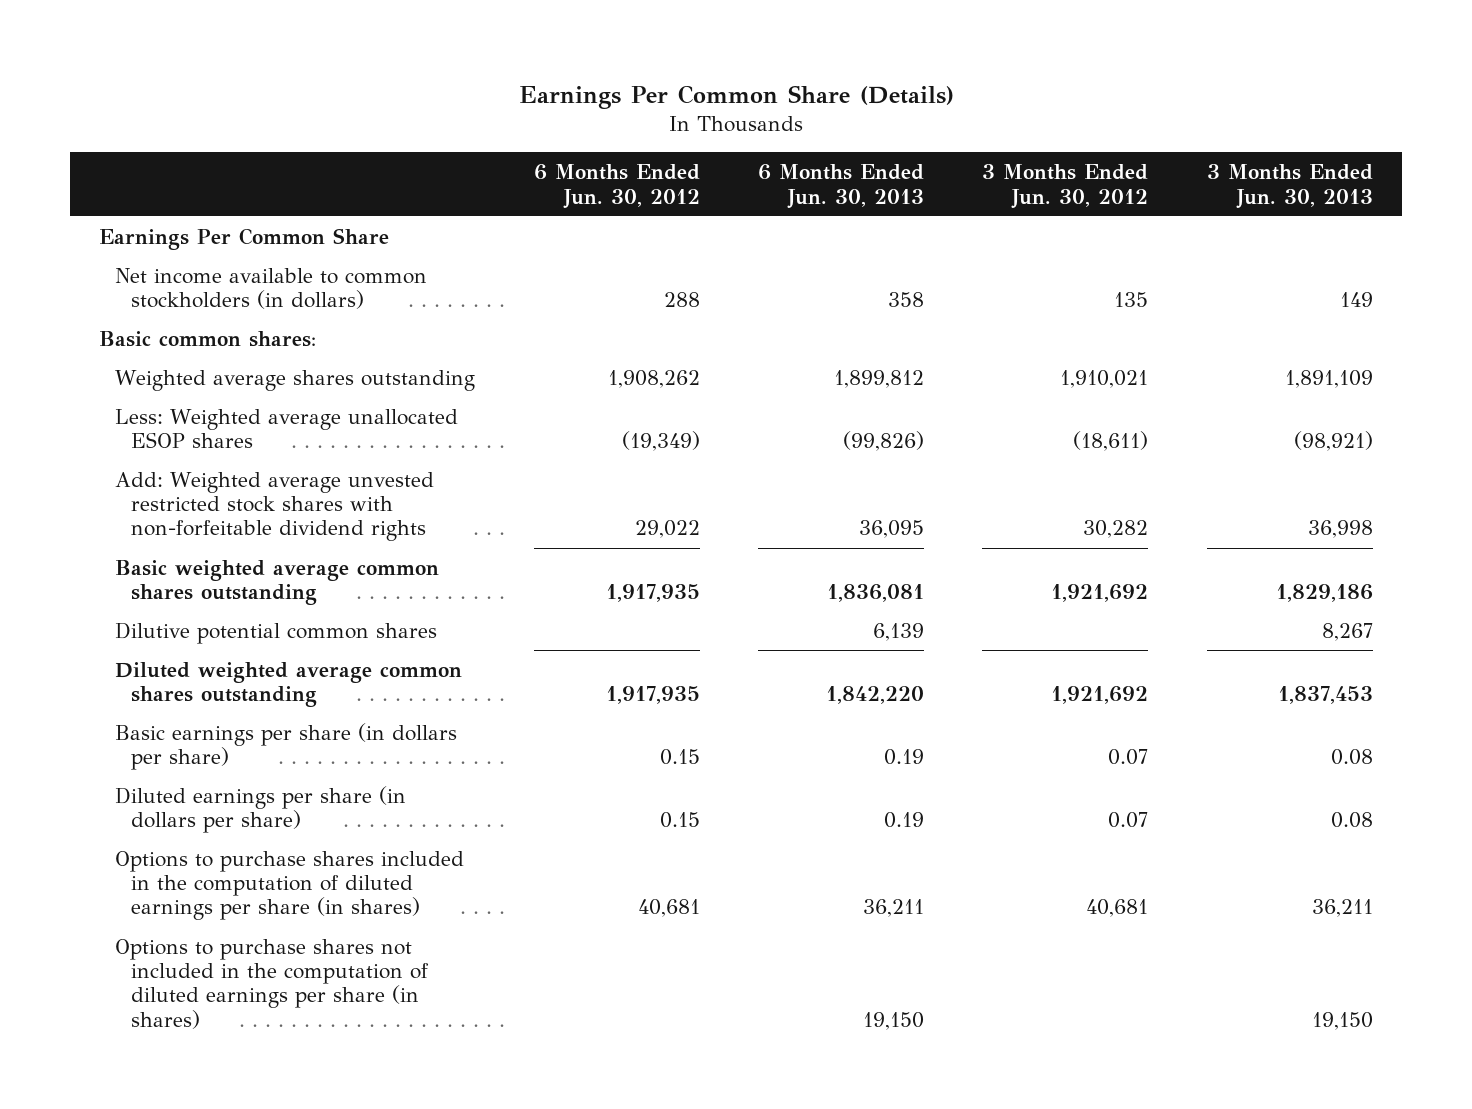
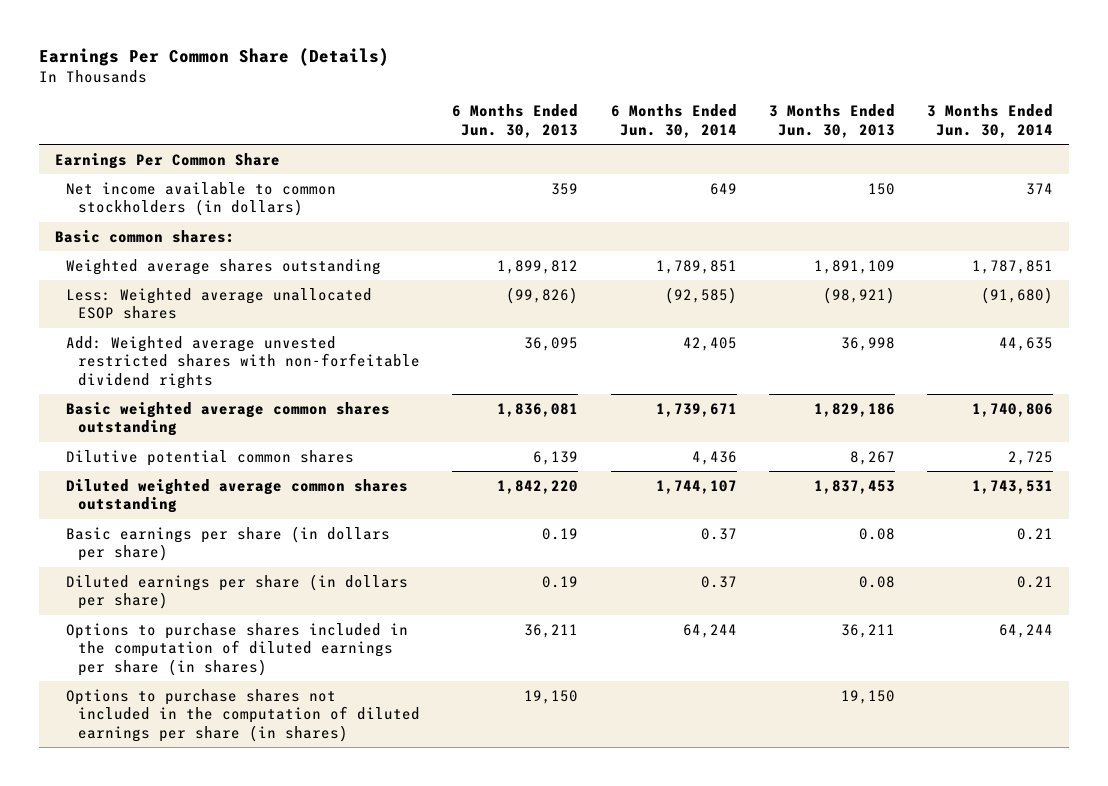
- | 6 Months Ended Jun. 30, 2012 | 6 Months Ended Jun. 30, 2013 | 3 Months Ended Jun. 30, 2012 | 3 Months Ended Jun. 30, 2013
+ | 6 Months Ended Jun. 30, 2013 | 6 Months Ended Jun. 30, 2014 | 3 Months Ended Jun. 30, 2013 | 3 Months Ended Jun. 30, 2014
- Net income available to common stockholders (in dollars) | 288 | 358 | 135 | 149
+ Net income available to common stockholders (in dollars) | 359 | 649 | 150 | 374
- Add: Weighted average unvested restricted stock shares with non-forfeitable dividend rights | 29,022 | 36,095 | 30,282 | 36,998
+ Add: Weighted average unvested restricted shares with non-forfeitable dividend rights | 36,095 | 42,405 | 36,998 | 44,635

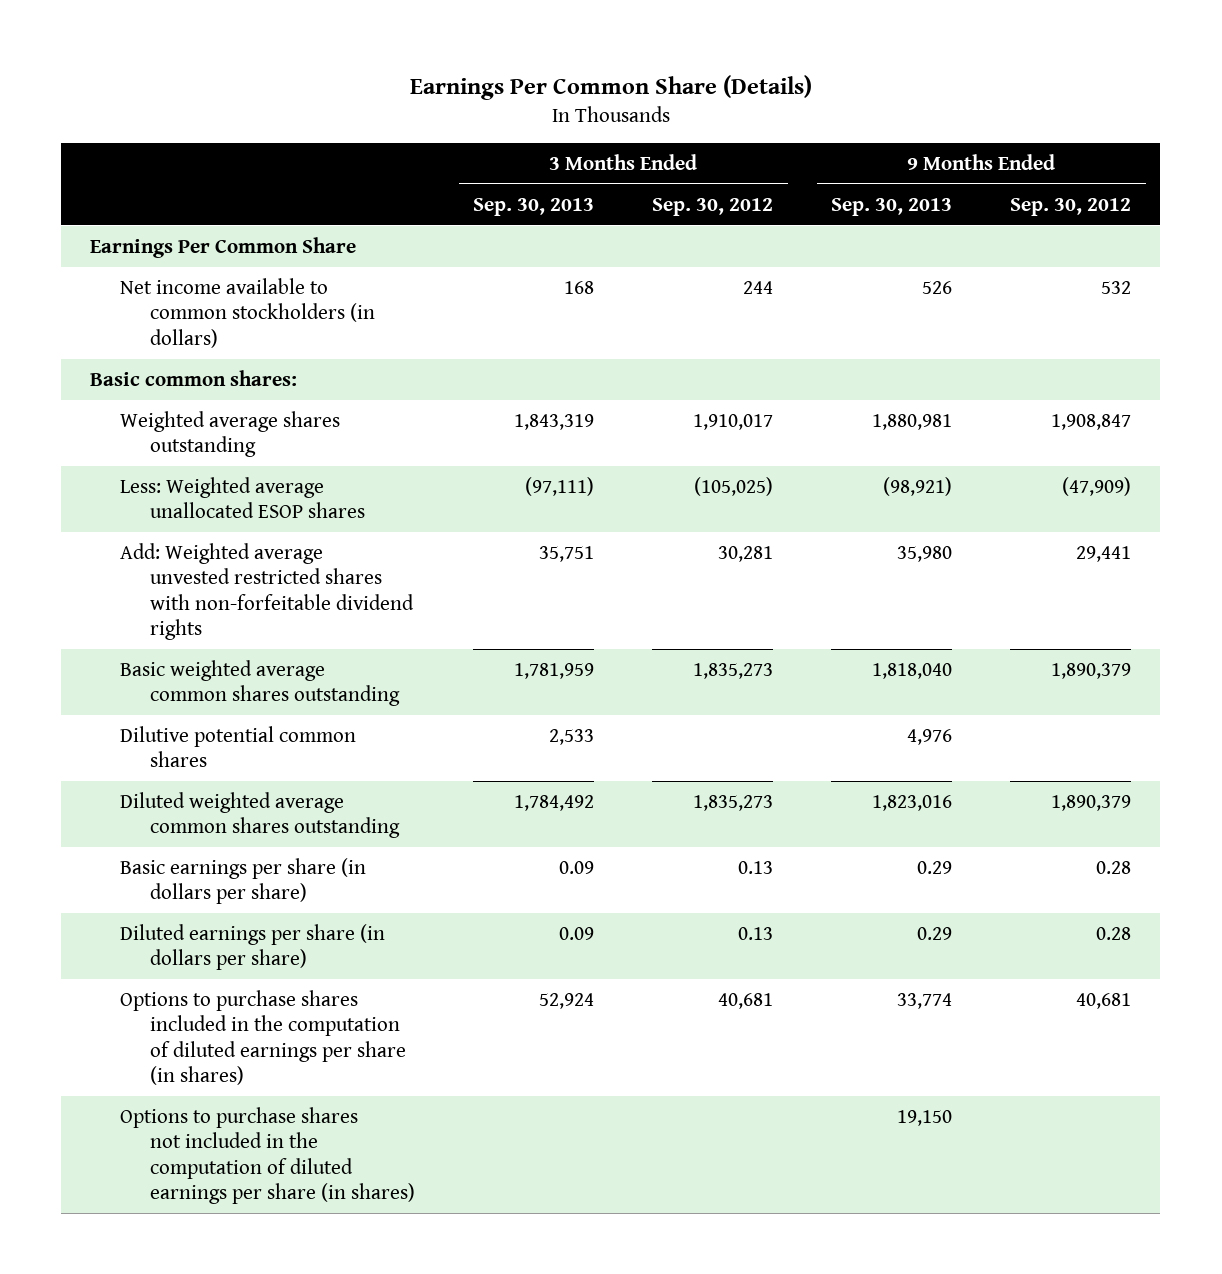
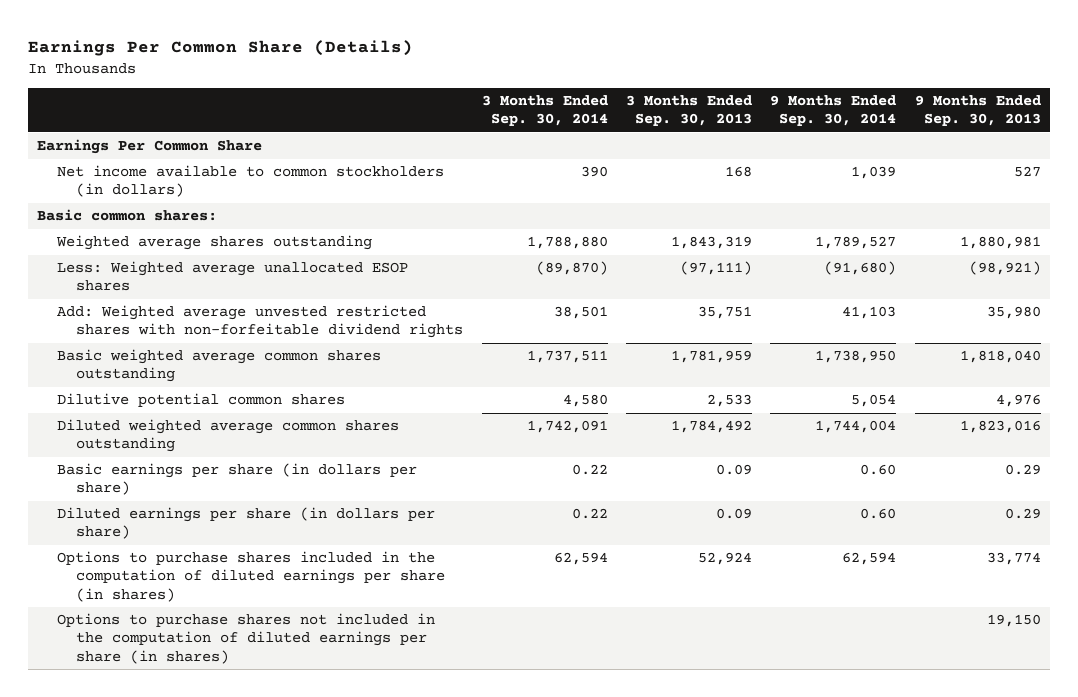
- | 3 Months Ended Sep. 30, 2013 | 3 Months Ended Sep. 30, 2012 | 9 Months Ended Sep. 30, 2013 | 9 Months Ended Sep. 30, 2012
+ | 3 Months Ended Sep. 30, 2014 | 3 Months Ended Sep. 30, 2013 | 9 Months Ended Sep. 30, 2014 | 9 Months Ended Sep. 30, 2013
- Net income available to common stockholders (in dollars) | 168 | 244 | 526 | 532
+ Net income available to common stockholders (in dollars) | 390 | 168 | 1,039 | 527

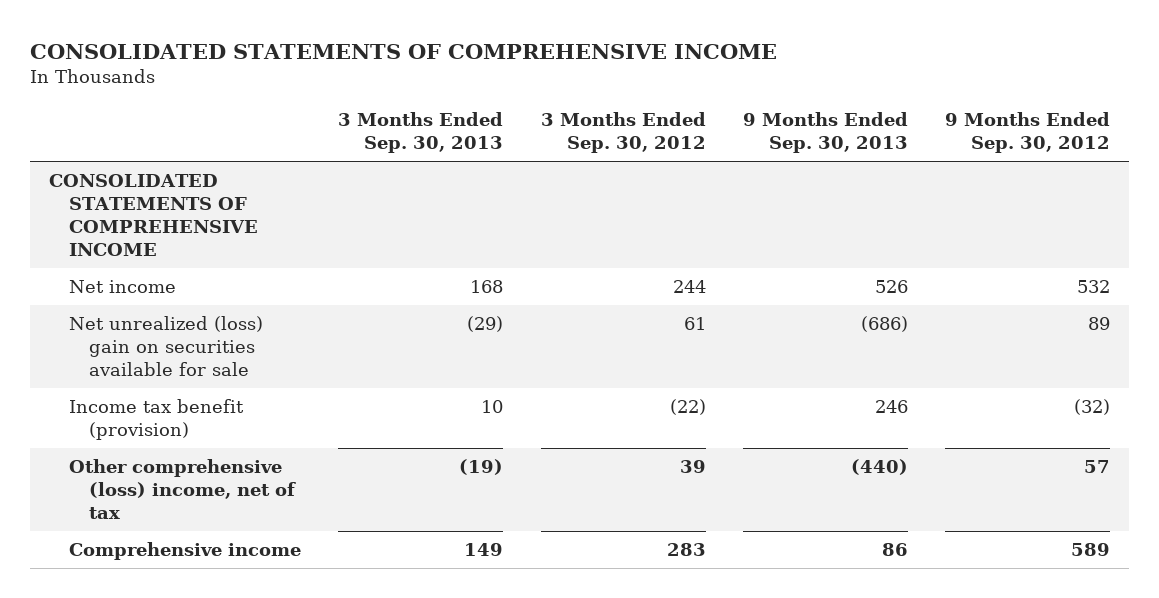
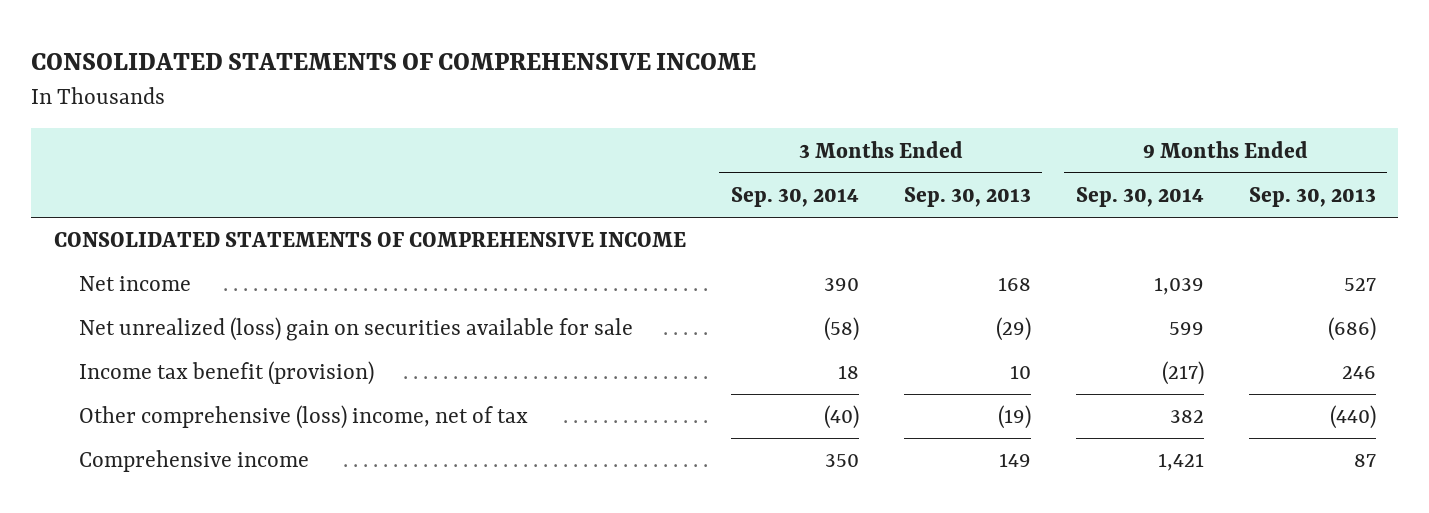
- | 3 Months Ended Sep. 30, 2013 | 3 Months Ended Sep. 30, 2012 | 9 Months Ended Sep. 30, 2013 | 9 Months Ended Sep. 30, 2012
+ | 3 Months Ended Sep. 30, 2014 | 3 Months Ended Sep. 30, 2013 | 9 Months Ended Sep. 30, 2014 | 9 Months Ended Sep. 30, 2013
- Net income | 168 | 244 | 526 | 532
+ Net income | 390 | 168 | 1,039 | 527
- Comprehensive income | 149 | 283 | 86 | 589
+ Comprehensive income | 350 | 149 | 1,421 | 87

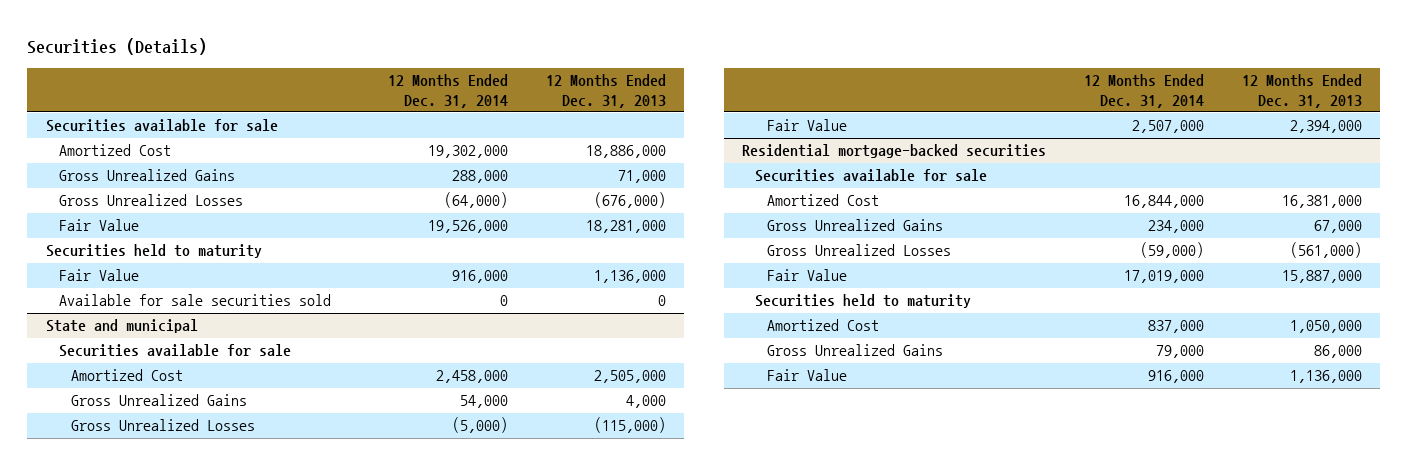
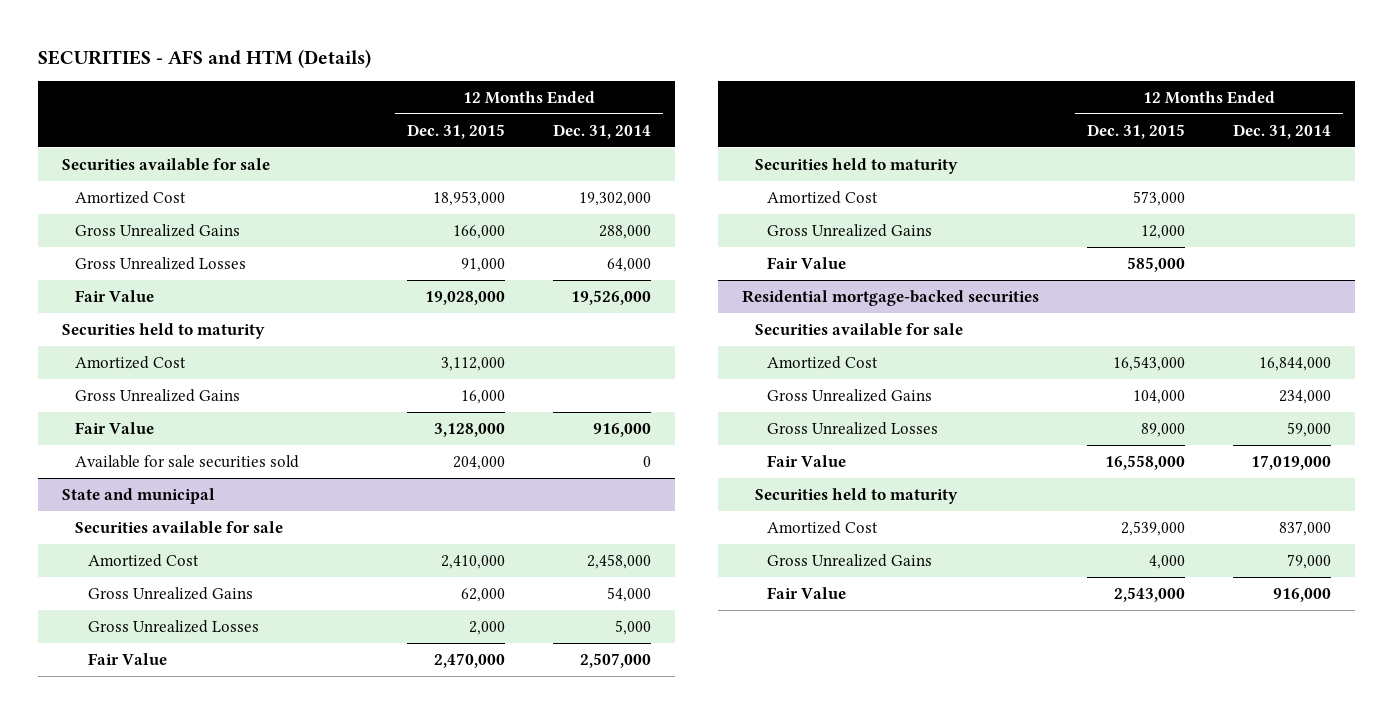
- Securities (Details)
+ SECURITIES - AFS and HTM (Details)
- | 12 Months Ended Dec. 31, 2014 | 12 Months Ended Dec. 31, 2013
+ | 12 Months Ended Dec. 31, 2015 | 12 Months Ended Dec. 31, 2014
- Gross Unrealized Losses | (64,000) | (676,000)
+ Gross Unrealized Losses | 91,000 | 64,000
+ Amortized Cost | 3,112,000 |
+ Gross Unrealized Gains | 16,000 |
@ State and municipal
- Gross Unrealized Losses | (5,000) | (115,000)
+ Gross Unrealized Losses | 2,000 | 5,000
+ Securities held to maturity
+ Amortized Cost | 573,000 |
+ Gross Unrealized Gains | 12,000 |
+ Fair Value | 585,000 |
@ Residential mortgage-backed securities
- Gross Unrealized Losses | (59,000) | (561,000)
+ Gross Unrealized Losses | 89,000 | 59,000

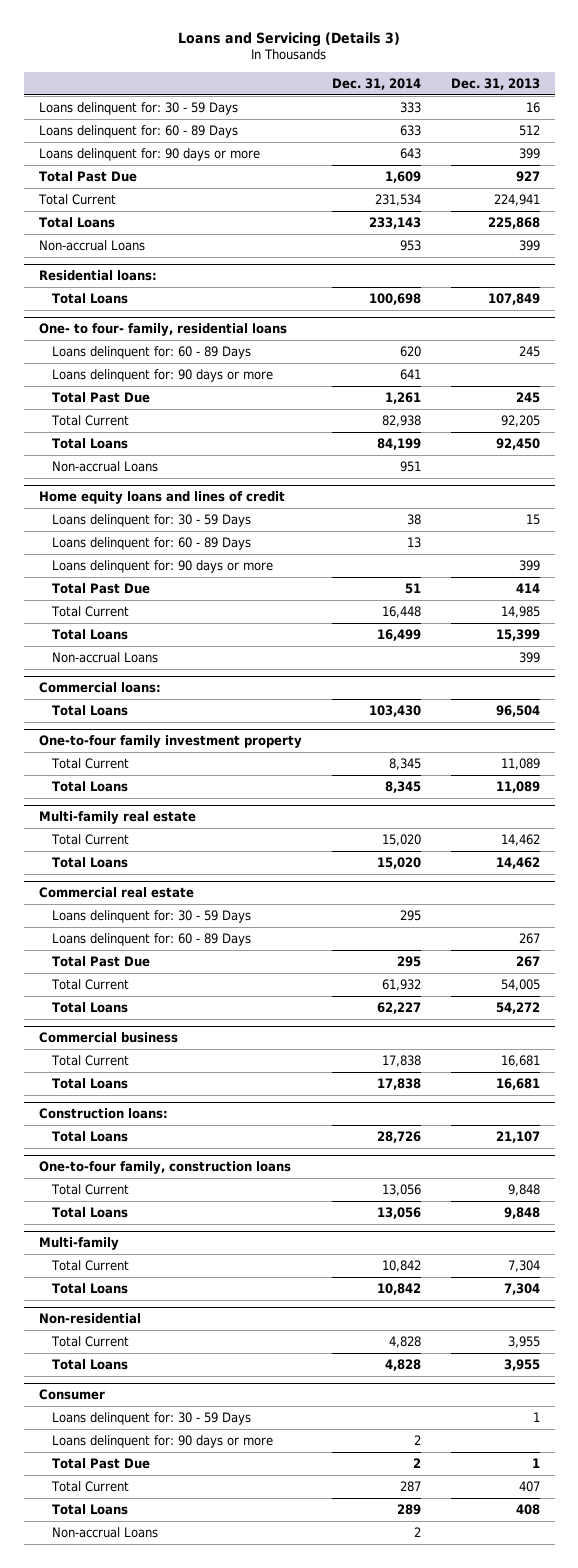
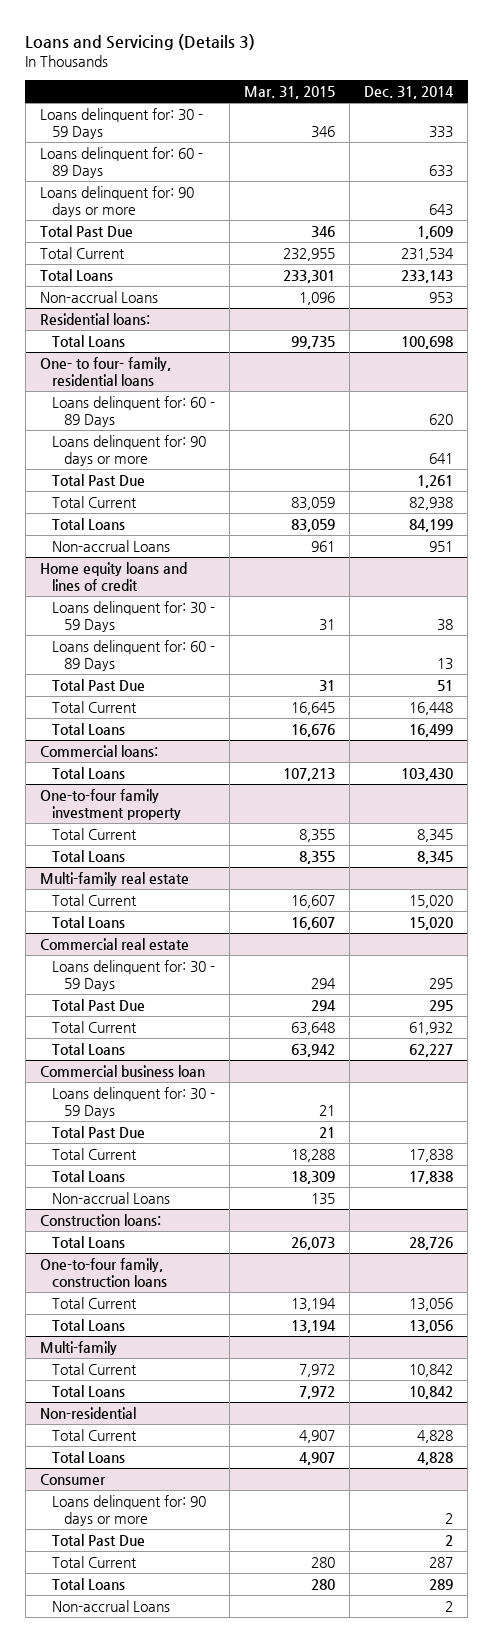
- | Dec. 31, 2014 | Dec. 31, 2013
+ | Mar. 31, 2015 | Dec. 31, 2014
@ Home equity loans and lines of credit
- Loans delinquent for: 90 days or more | | 399
- Non-accrual Loans | | 399
@ Commercial real estate
- Loans delinquent for: 60 - 89 Days | | 267
- Commercial business
+ Commercial business loan
+ Loans delinquent for: 30 - 59 Days | 21 |
+ Total Past Due | 21 |
+ Non-accrual Loans | 135 |
@ Consumer
- Loans delinquent for: 30 - 59 Days | | 1

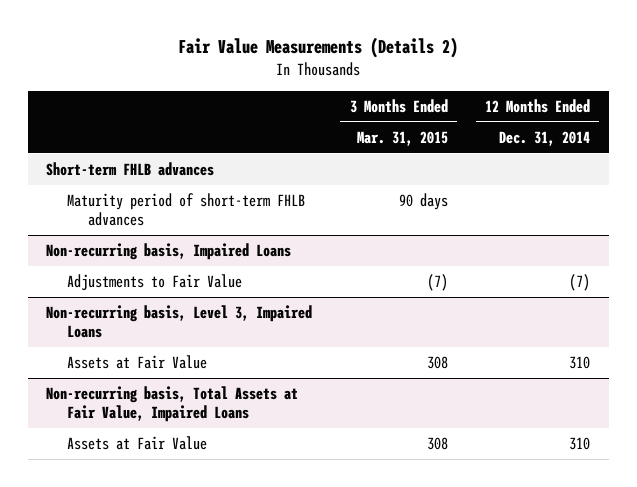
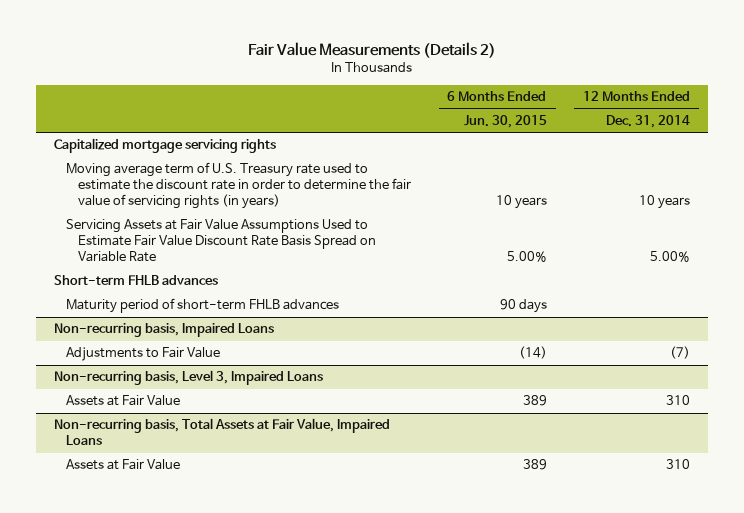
- | 3 Months Ended Mar. 31, 2015 | 12 Months Ended Dec. 31, 2014
+ | 6 Months Ended Jun. 30, 2015 | 12 Months Ended Dec. 31, 2014
+ Capitalized mortgage servicing rights
+ Moving average term of U.S. Treasury rate used to estimate the discount rate in order to determine the fair value of servicing rights (in years) | 10 years | 10 years
+ Servicing Assets at Fair Value Assumptions Used to Estimate Fair Value Discount Rate Basis Spread on Variable Rate | 5.00% | 5.00%

